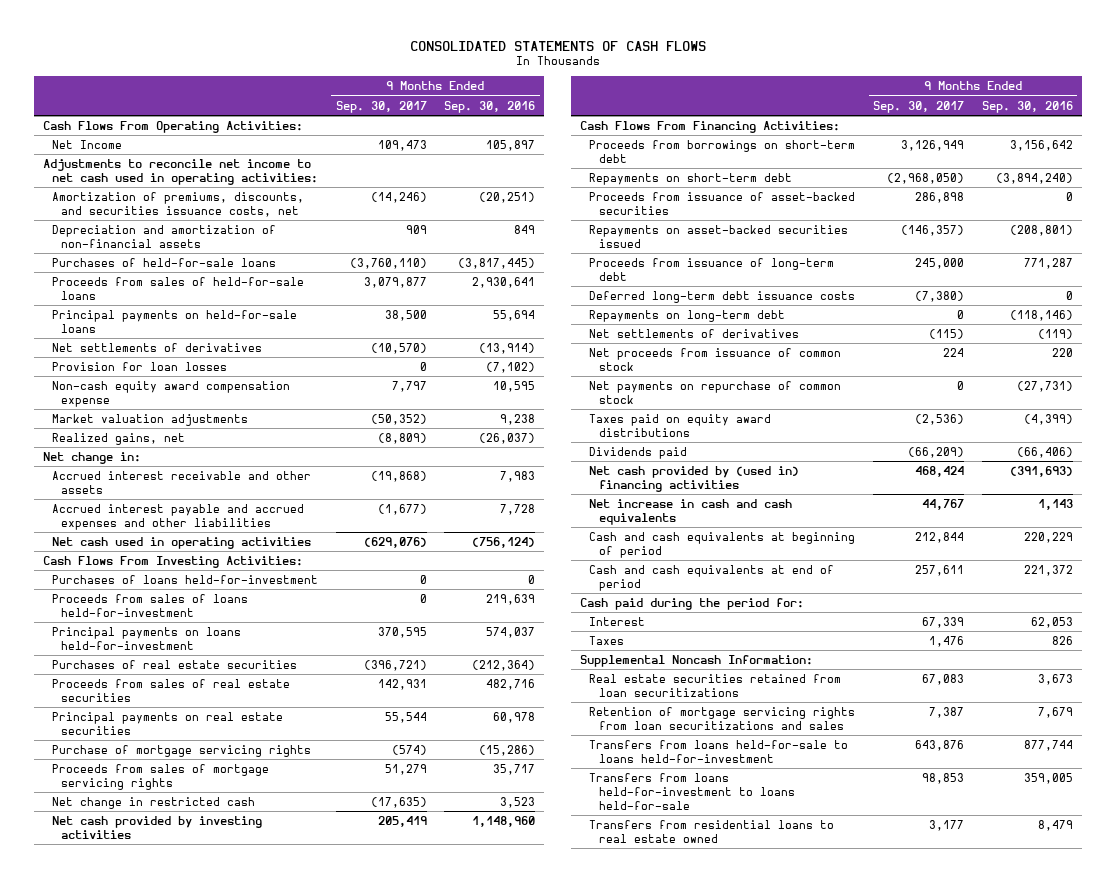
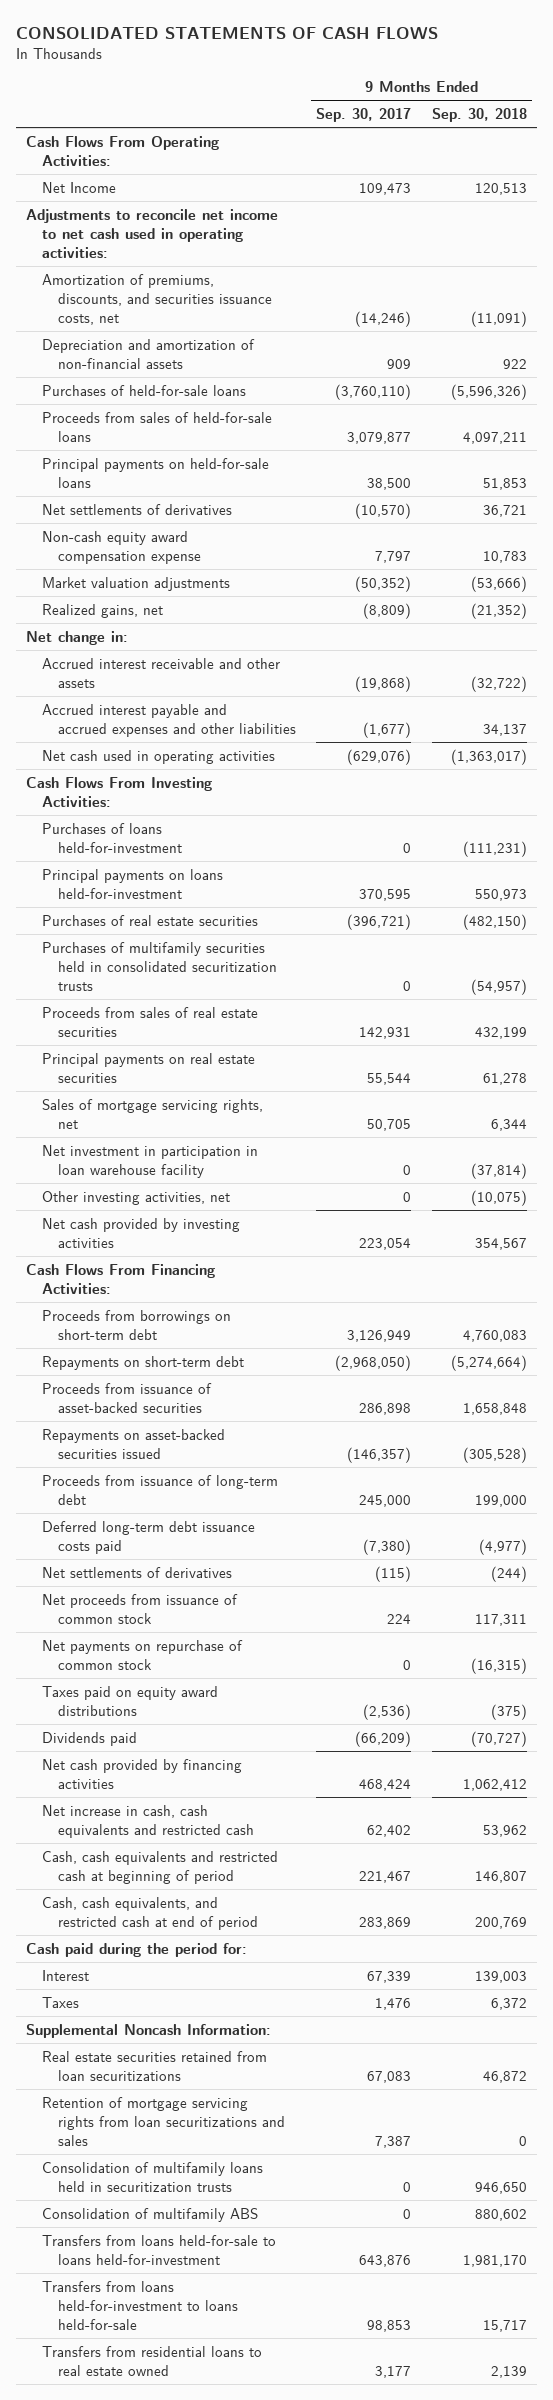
- | 9 Months Ended Sep. 30, 2017 | 9 Months Ended Sep. 30, 2016
+ | 9 Months Ended Sep. 30, 2017 | 9 Months Ended Sep. 30, 2018
- Provision for loan losses | 0 | (7,102)
- Proceeds from sales of loans held-for-investment | 0 | 219,639
+ Purchases of multifamily securities held in consolidated securitization trusts | 0 | (54,957)
- Purchase of mortgage servicing rights | (574) | (15,286)
- Proceeds from sales of mortgage servicing rights | 51,279 | 35,717
- Net change in restricted cash | (17,635) | 3,523
- Net cash provided by investing activities | 205,419 | 1,148,960
+ Sales of mortgage servicing rights, net | 50,705 | 6,344
+ Net investment in participation in loan warehouse facility | 0 | (37,814)
+ Other investing activities, net | 0 | (10,075)
+ Net cash provided by investing activities | 223,054 | 354,567
- Deferred long-term debt issuance costs | (7,380) | 0
- Repayments on long-term debt | 0 | (118,146)
+ Deferred long-term debt issuance costs paid | (7,380) | (4,977)
- Net cash provided by (used in) financing activities | 468,424 | (391,693)
- Net increase in cash and cash equivalents | 44,767 | 1,143
- Cash and cash equivalents at beginning of period | 212,844 | 220,229
- Cash and cash equivalents at end of period | 257,611 | 221,372
+ Net cash provided by financing activities | 468,424 | 1,062,412
+ Net increase in cash, cash equivalents and restricted cash | 62,402 | 53,962
+ Cash, cash equivalents and restricted cash at beginning of period | 221,467 | 146,807
+ Cash, cash equivalents, and restricted cash at end of period | 283,869 | 200,769
+ Consolidation of multifamily loans held in securitization trusts | 0 | 946,650
+ Consolidation of multifamily ABS | 0 | 880,602

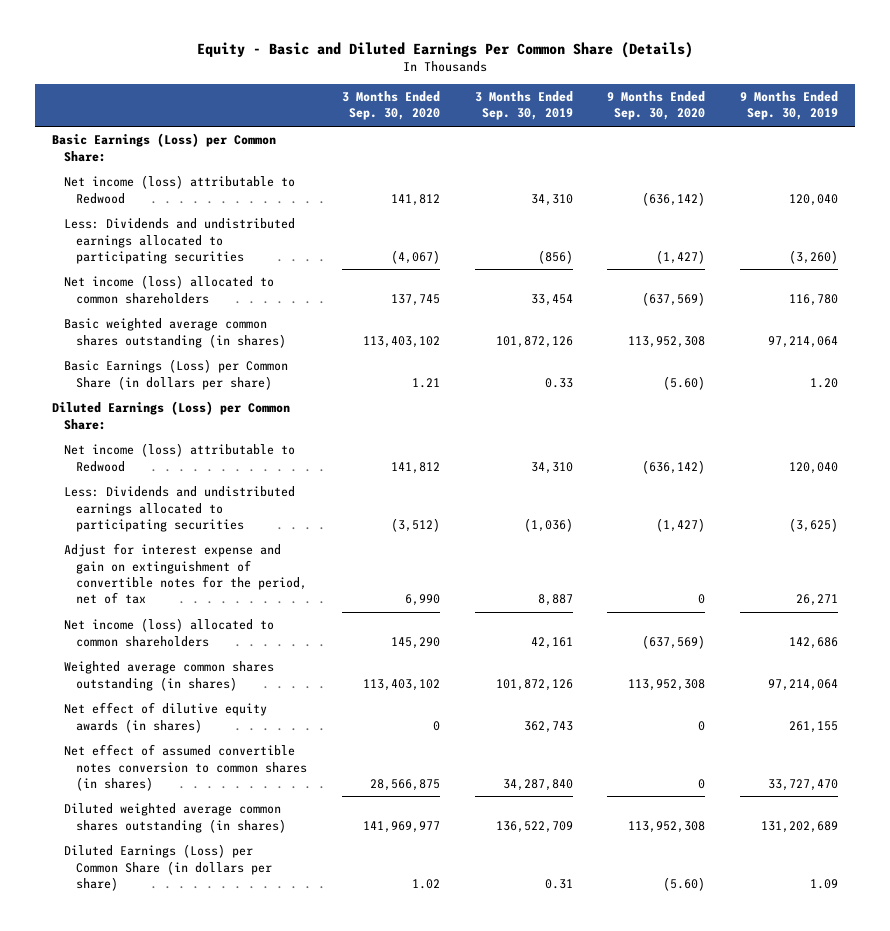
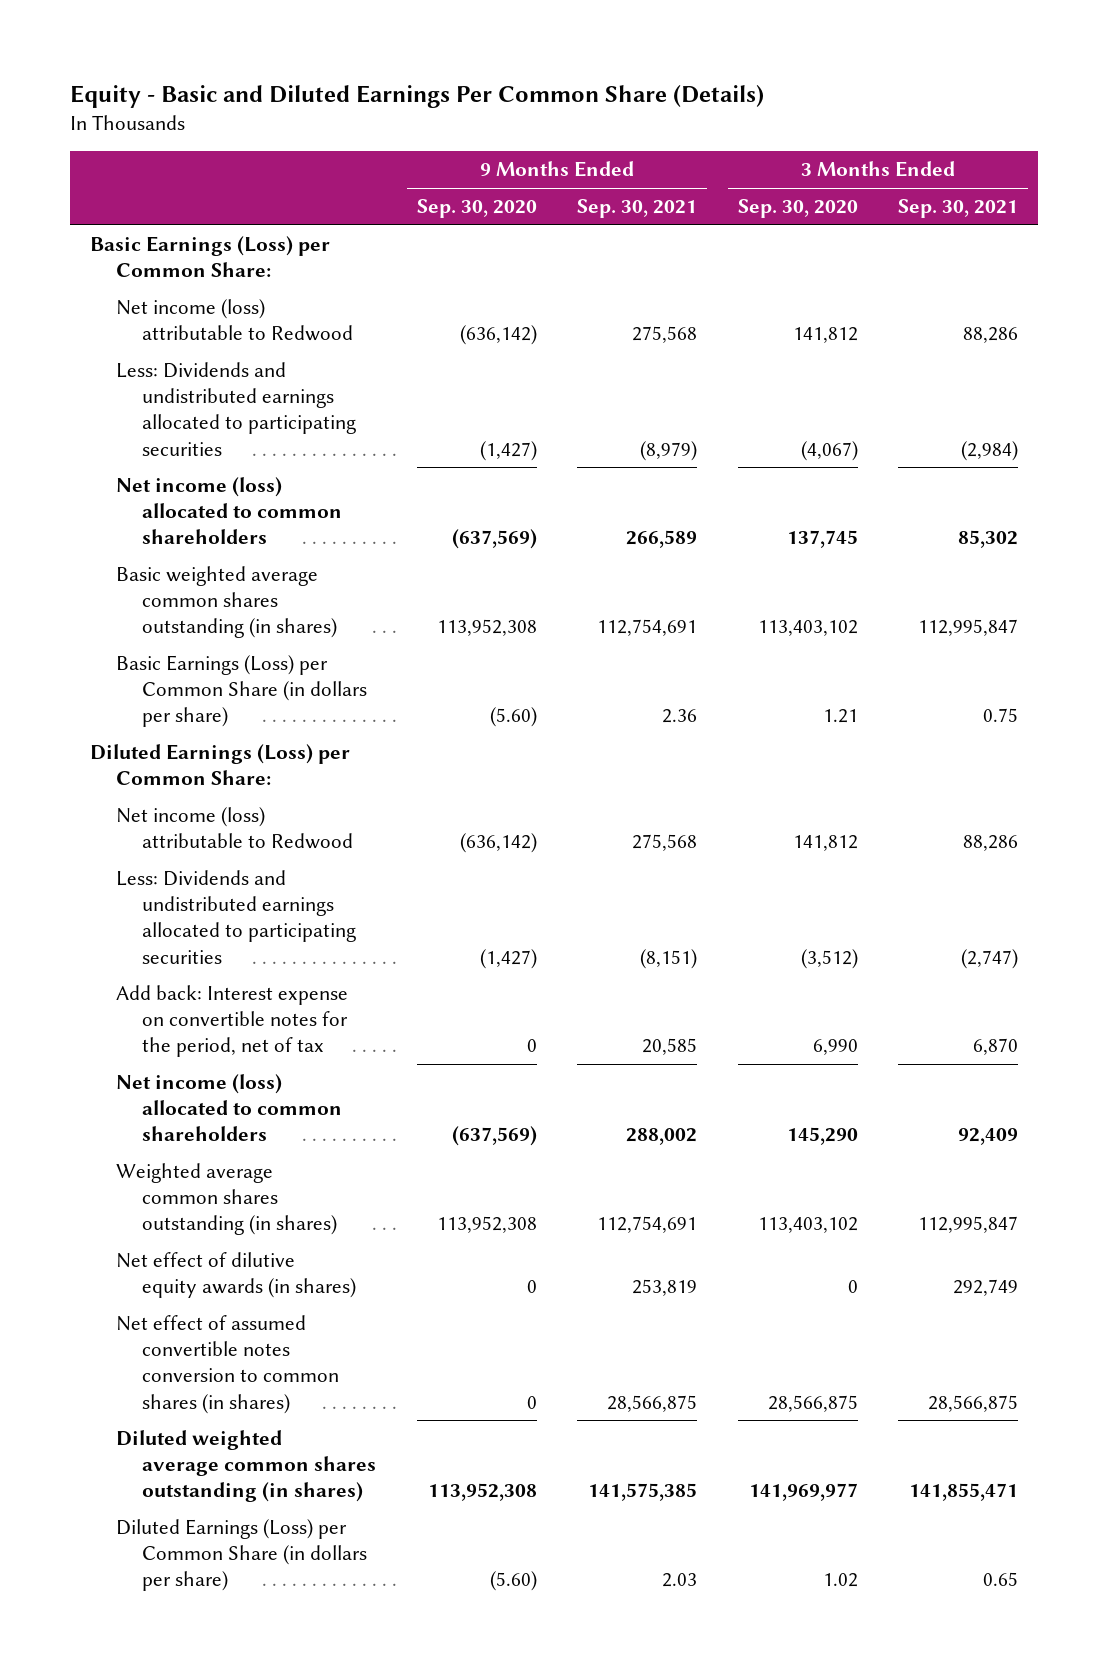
- | 3 Months Ended Sep. 30, 2020 | 3 Months Ended Sep. 30, 2019 | 9 Months Ended Sep. 30, 2020 | 9 Months Ended Sep. 30, 2019
+ | 9 Months Ended Sep. 30, 2020 | 9 Months Ended Sep. 30, 2021 | 3 Months Ended Sep. 30, 2020 | 3 Months Ended Sep. 30, 2021
- Adjust for interest expense and gain on extinguishment of convertible notes for the period, net of tax | 6,990 | 8,887 | 0 | 26,271
+ Add back: Interest expense on convertible notes for the period, net of tax | 0 | 20,585 | 6,990 | 6,870

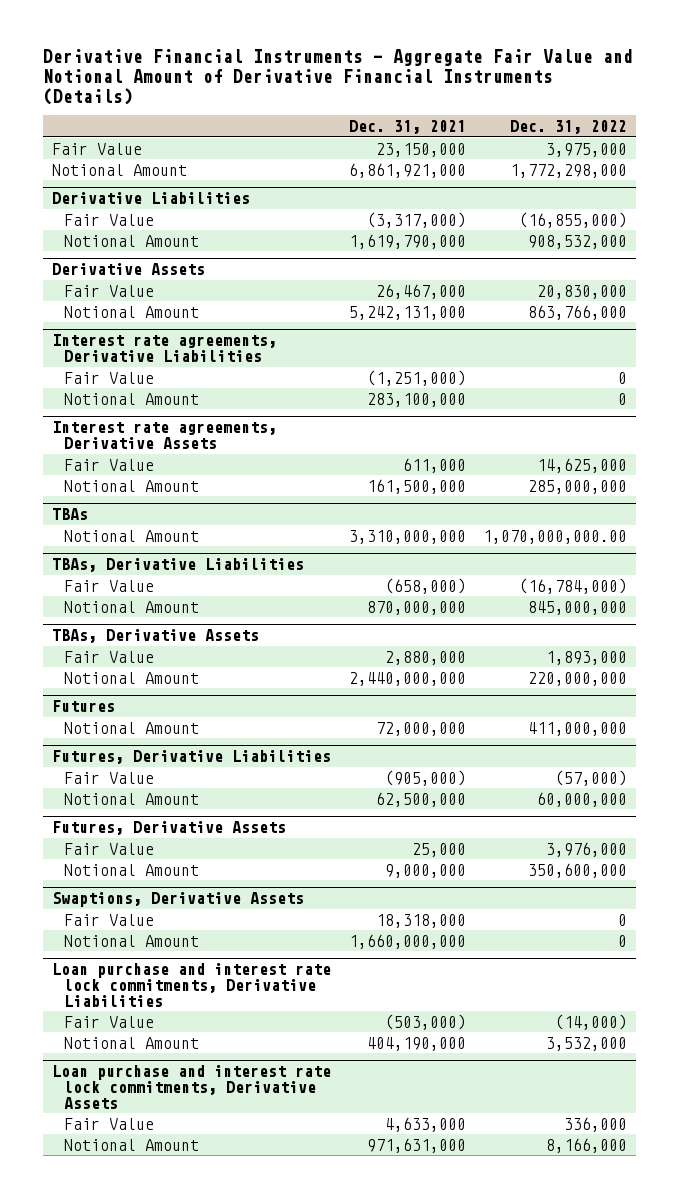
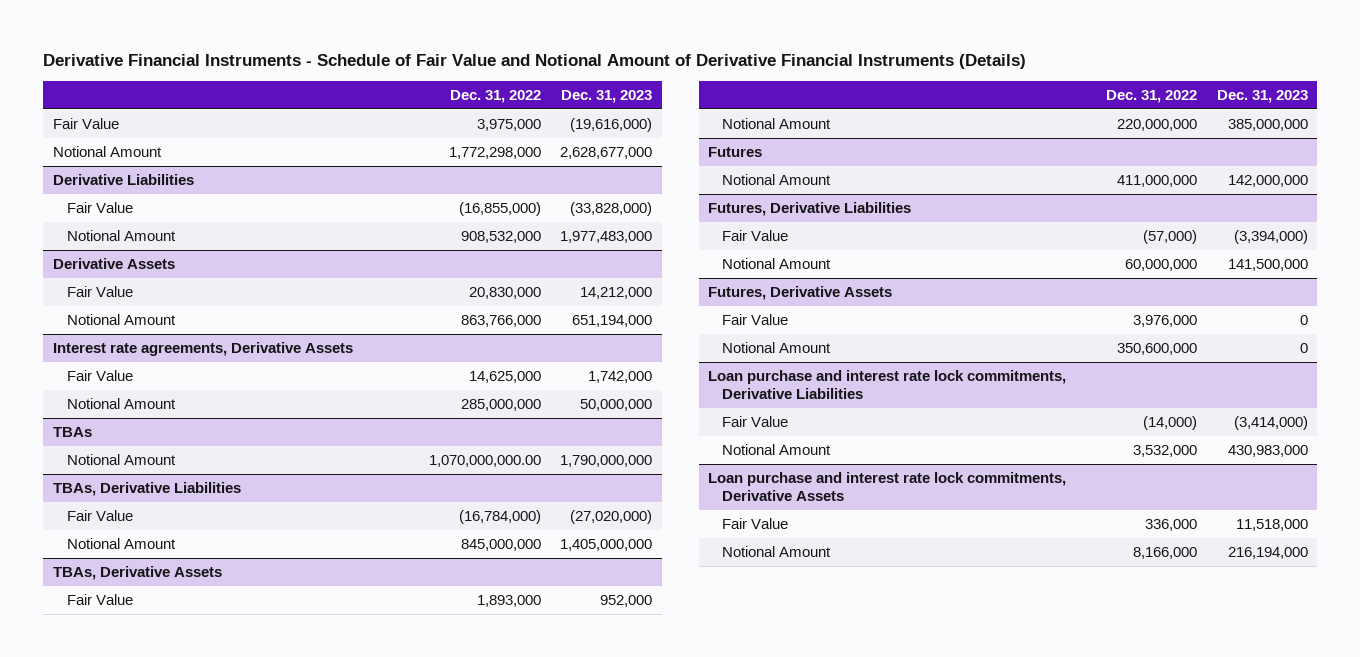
- Derivative Financial Instruments - Aggregate Fair Value and Notional Amount of Derivative Financial Instruments (Details)
+ Derivative Financial Instruments - Schedule of Fair Value and Notional Amount of Derivative Financial Instruments (Details)
- | Dec. 31, 2021 | Dec. 31, 2022
+ | Dec. 31, 2022 | Dec. 31, 2023
- Interest rate agreements, Derivative Liabilities
- Fair Value | (1,251,000) | 0
- Notional Amount | 283,100,000 | 0
- Swaptions, Derivative Assets
- Fair Value | 18,318,000 | 0
- Notional Amount | 1,660,000,000 | 0

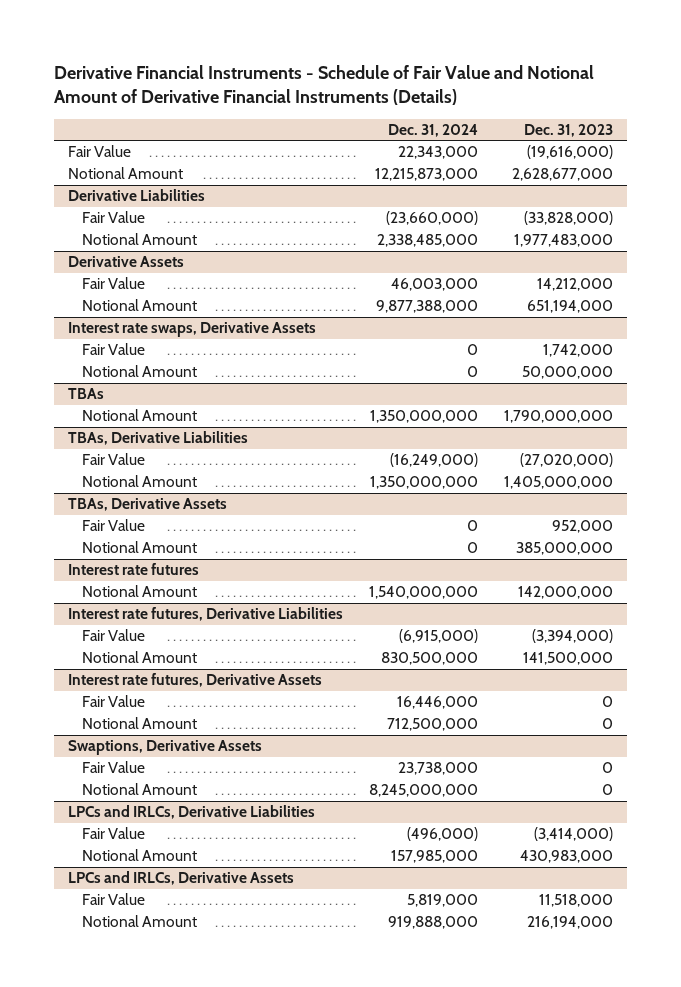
- | Dec. 31, 2022 | Dec. 31, 2023
+ | Dec. 31, 2024 | Dec. 31, 2023
- Interest rate agreements, Derivative Assets
+ Interest rate swaps, Derivative Assets
- Futures
+ Interest rate futures
- Futures, Derivative Liabilities
+ Interest rate futures, Derivative Liabilities
- Futures, Derivative Assets
+ Interest rate futures, Derivative Assets
- Loan purchase and interest rate lock commitments, Derivative Liabilities
+ Swaptions, Derivative Assets
+ Fair Value | 23,738,000 | 0
+ Notional Amount | 8,245,000,000 | 0
+ LPCs and IRLCs, Derivative Liabilities
- Loan purchase and interest rate lock commitments, Derivative Assets
+ LPCs and IRLCs, Derivative Assets

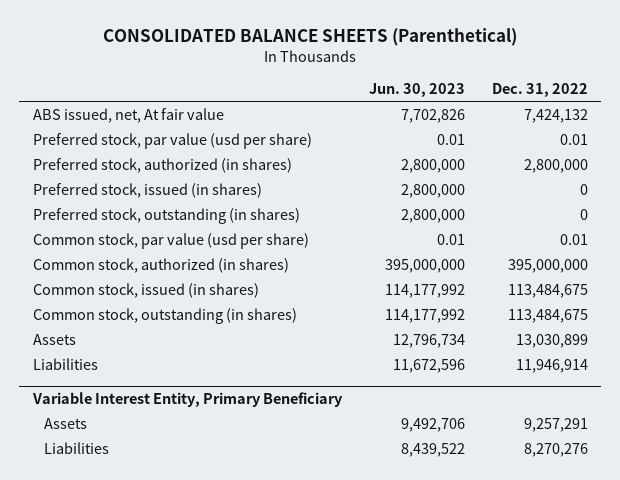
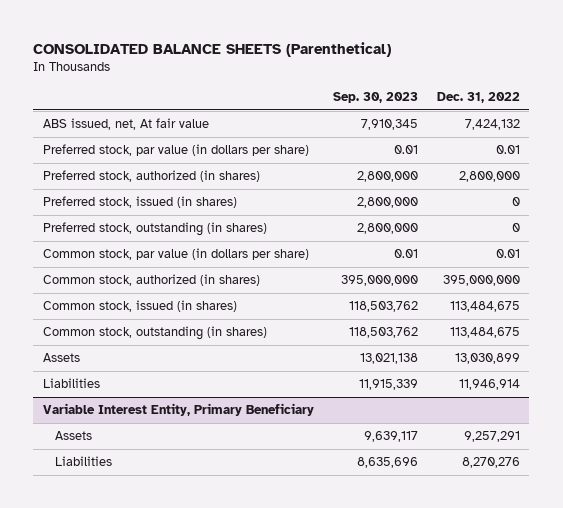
- | Jun. 30, 2023 | Dec. 31, 2022
+ | Sep. 30, 2023 | Dec. 31, 2022
- Preferred stock, par value (usd per share) | 0.01 | 0.01
+ Preferred stock, par value (in dollars per share) | 0.01 | 0.01
- Common stock, par value (usd per share) | 0.01 | 0.01
+ Common stock, par value (in dollars per share) | 0.01 | 0.01

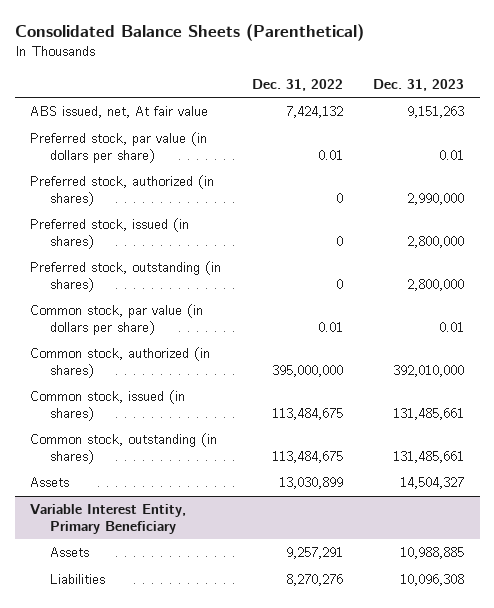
- CONSOLIDATED BALANCE SHEETS (Parenthetical)
+ Consolidated Balance Sheets (Parenthetical)
- | Sep. 30, 2023 | Dec. 31, 2022
+ | Dec. 31, 2022 | Dec. 31, 2023
- Preferred stock, authorized (in shares) | 2,800,000 | 2,800,000
+ Preferred stock, authorized (in shares) | 0 | 2,990,000
- Liabilities | 11,915,339 | 11,946,914

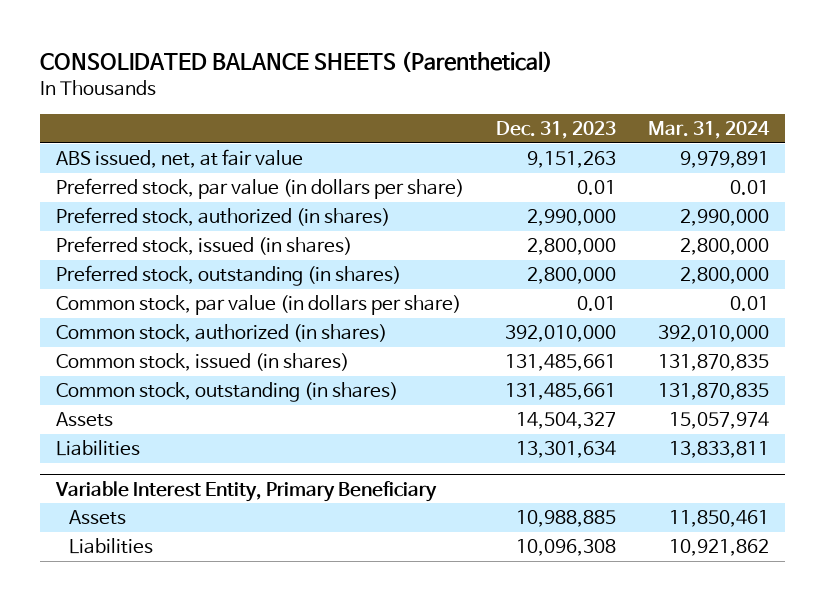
- Consolidated Balance Sheets (Parenthetical)
+ CONSOLIDATED BALANCE SHEETS (Parenthetical)
- | Dec. 31, 2022 | Dec. 31, 2023
+ | Dec. 31, 2023 | Mar. 31, 2024
- ABS issued, net, At fair value | 7,424,132 | 9,151,263
+ ABS issued, net, at fair value | 9,151,263 | 9,979,891
+ Liabilities | 13,301,634 | 13,833,811

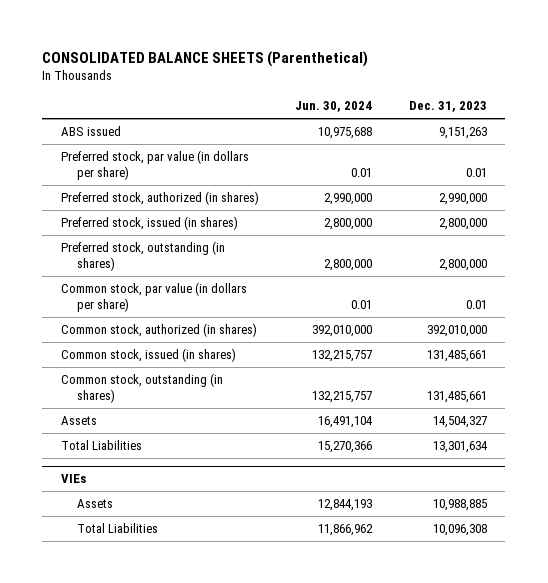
- | Dec. 31, 2023 | Mar. 31, 2024
+ | Jun. 30, 2024 | Dec. 31, 2023
- ABS issued, net, at fair value | 9,151,263 | 9,979,891
+ ABS issued | 10,975,688 | 9,151,263
- Liabilities | 13,301,634 | 13,833,811
- Variable Interest Entity, Primary Beneficiary
+ Total Liabilities | 15,270,366 | 13,301,634
+ VIEs
- Liabilities | 10,096,308 | 10,921,862
+ Total Liabilities | 11,866,962 | 10,096,308

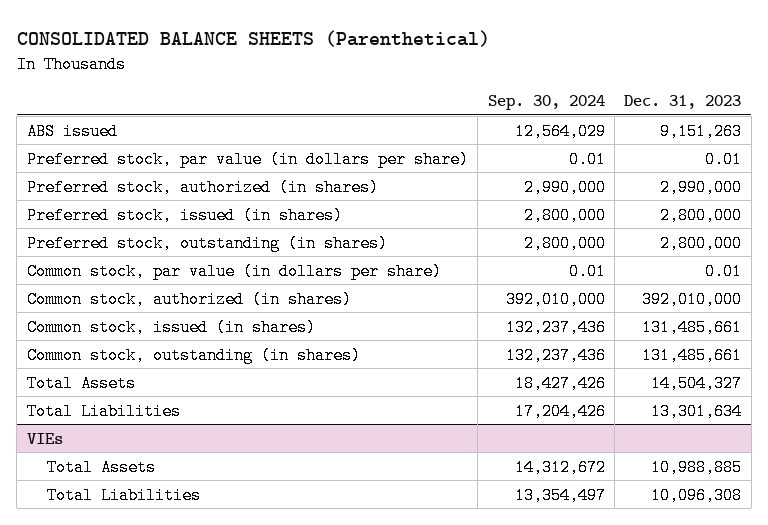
- | Jun. 30, 2024 | Dec. 31, 2023
+ | Sep. 30, 2024 | Dec. 31, 2023
- Assets | 16,491,104 | 14,504,327
+ Total Assets | 18,427,426 | 14,504,327
@ VIEs
- Assets | 12,844,193 | 10,988,885
+ Total Assets | 14,312,672 | 10,988,885

